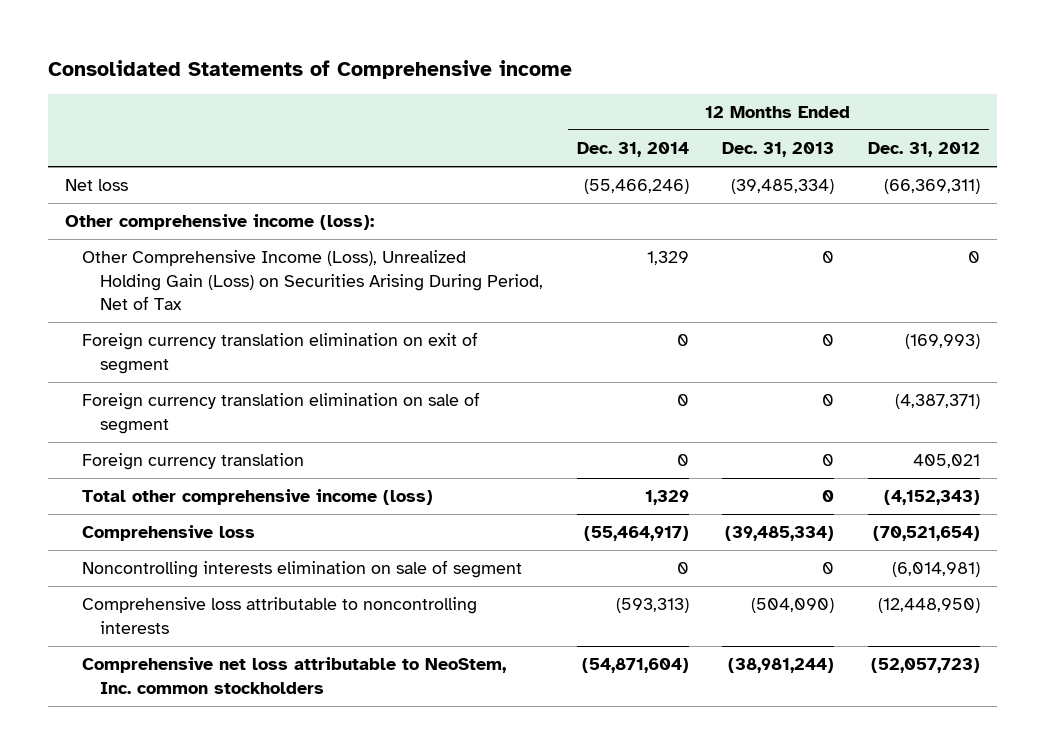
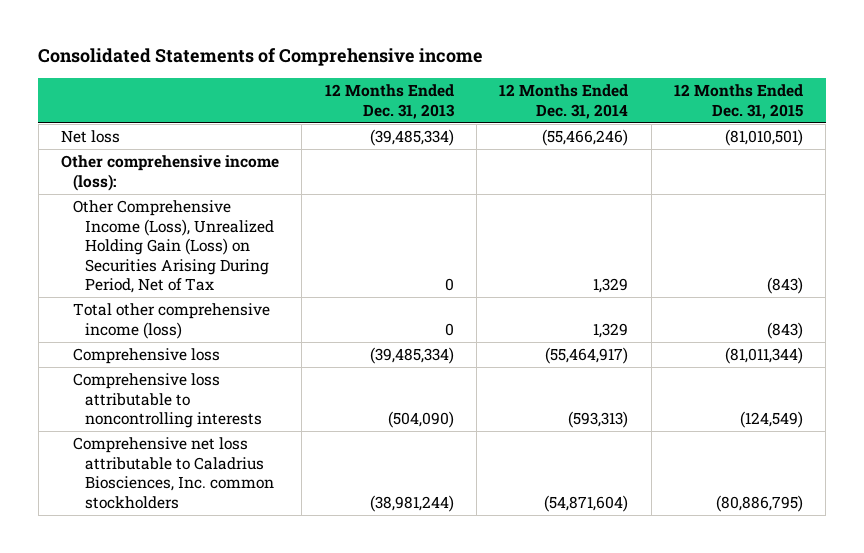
- | 12 Months Ended Dec. 31, 2014 | 12 Months Ended Dec. 31, 2013 | 12 Months Ended Dec. 31, 2012
+ | 12 Months Ended Dec. 31, 2013 | 12 Months Ended Dec. 31, 2014 | 12 Months Ended Dec. 31, 2015
- Foreign currency translation elimination on exit of segment | 0 | 0 | (169,993)
- Foreign currency translation elimination on sale of segment | 0 | 0 | (4,387,371)
- Foreign currency translation | 0 | 0 | 405,021
- Noncontrolling interests elimination on sale of segment | 0 | 0 | (6,014,981)
- Comprehensive net loss attributable to NeoStem, Inc. common stockholders | (54,871,604) | (38,981,244) | (52,057,723)
+ Comprehensive net loss attributable to Caladrius Biosciences, Inc. common stockholders | (38,981,244) | (54,871,604) | (80,886,795)

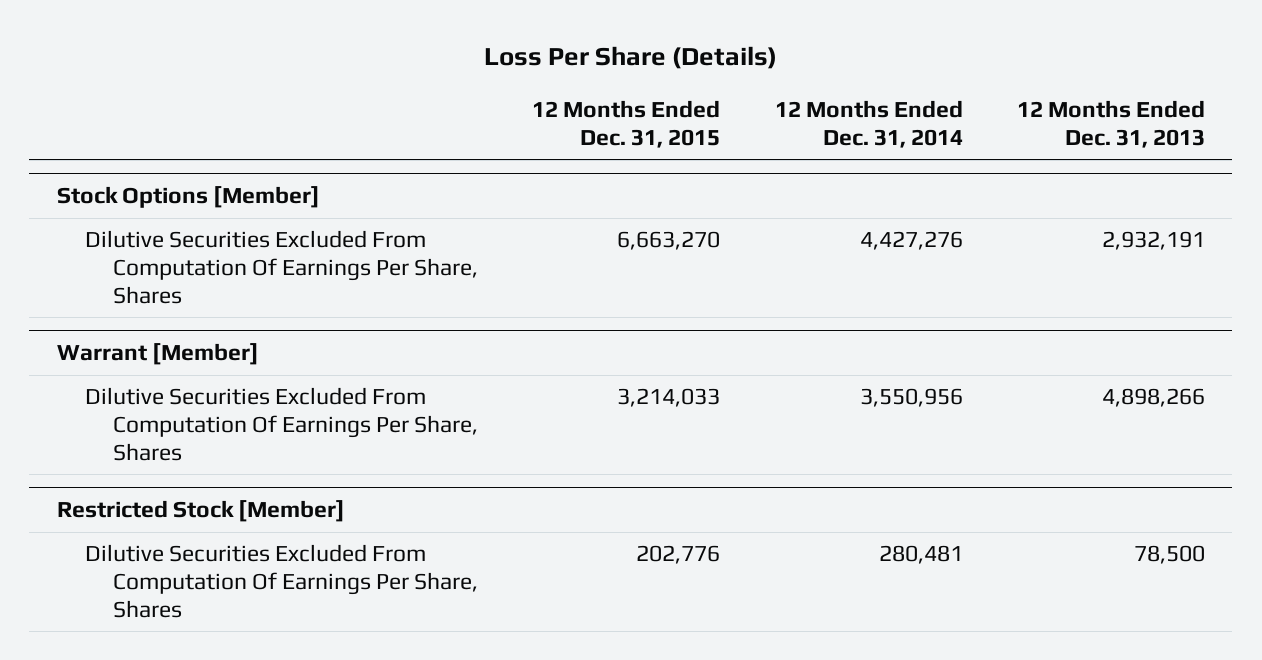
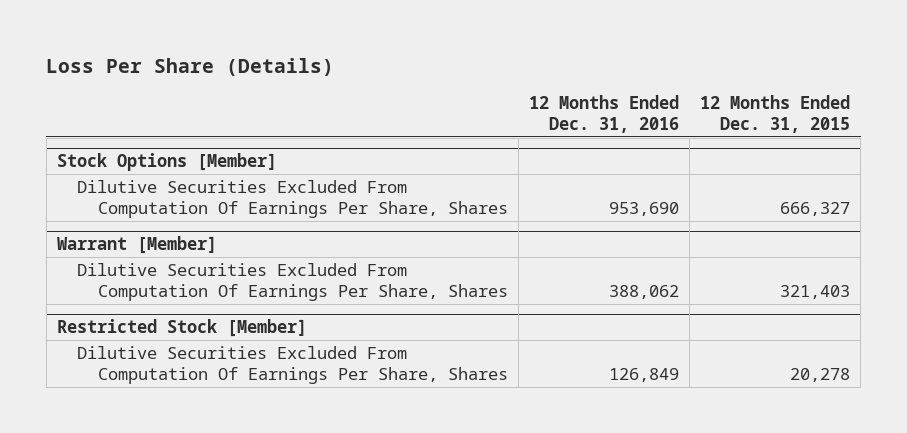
- | 12 Months Ended Dec. 31, 2015 | 12 Months Ended Dec. 31, 2014 | 12 Months Ended Dec. 31, 2013
+ | 12 Months Ended Dec. 31, 2016 | 12 Months Ended Dec. 31, 2015
@ Stock Options [Member]
- Dilutive Securities Excluded From Computation Of Earnings Per Share, Shares | 6,663,270 | 4,427,276 | 2,932,191
+ Dilutive Securities Excluded From Computation Of Earnings Per Share, Shares | 953,690 | 666,327
@ Warrant [Member]
- Dilutive Securities Excluded From Computation Of Earnings Per Share, Shares | 3,214,033 | 3,550,956 | 4,898,266
+ Dilutive Securities Excluded From Computation Of Earnings Per Share, Shares | 388,062 | 321,403
@ Restricted Stock [Member]
- Dilutive Securities Excluded From Computation Of Earnings Per Share, Shares | 202,776 | 280,481 | 78,500
+ Dilutive Securities Excluded From Computation Of Earnings Per Share, Shares | 126,849 | 20,278

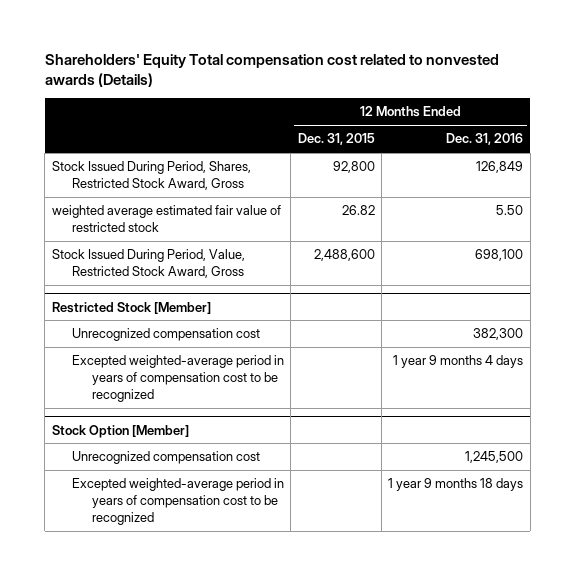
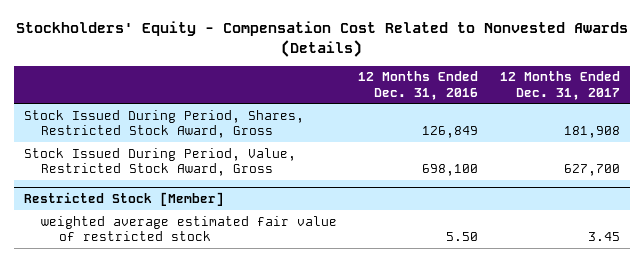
- Shareholders' Equity Total compensation cost related to nonvested awards (Details)
+ Stockholders' Equity - Compensation Cost Related to Nonvested Awards (Details)
- | 12 Months Ended Dec. 31, 2015 | 12 Months Ended Dec. 31, 2016
+ | 12 Months Ended Dec. 31, 2016 | 12 Months Ended Dec. 31, 2017
- weighted average estimated fair value of restricted stock | 26.82 | 5.50
@ Restricted Stock [Member]
- Unrecognized compensation cost | | 382,300
- Excepted weighted-average period in years of compensation cost to be recognized | | 1 year 9 months 4 days
- Stock Option [Member]
- Unrecognized compensation cost | | 1,245,500
- Excepted weighted-average period in years of compensation cost to be recognized | | 1 year 9 months 18 days
@ Restricted Stock [Member]
+ weighted average estimated fair value of restricted stock | 5.50 | 3.45

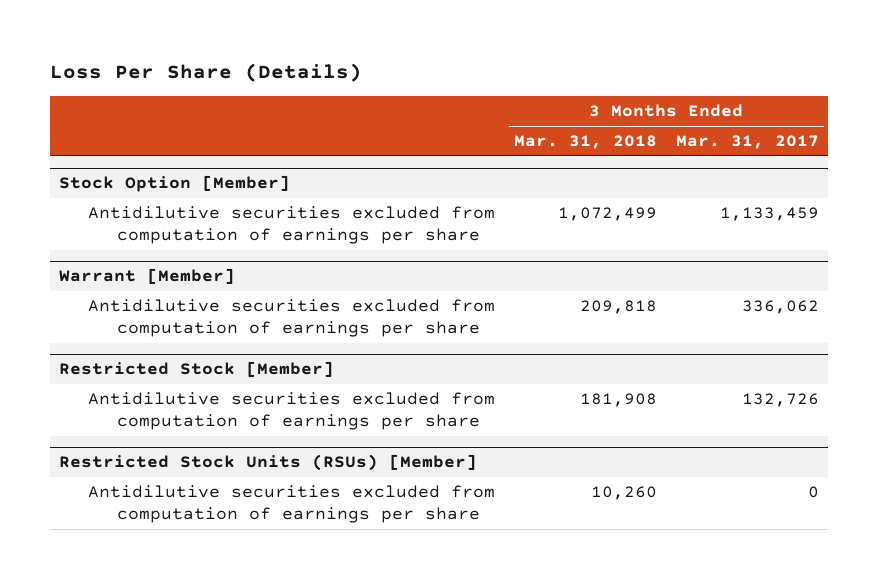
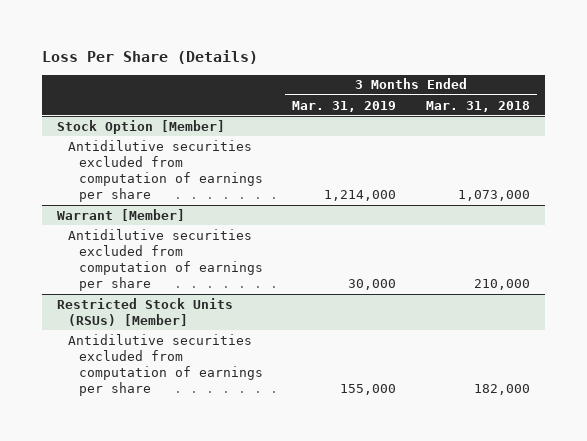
- | 3 Months Ended Mar. 31, 2018 | 3 Months Ended Mar. 31, 2017
+ | 3 Months Ended Mar. 31, 2019 | 3 Months Ended Mar. 31, 2018
@ Stock Option [Member]
- Antidilutive securities excluded from computation of earnings per share | 1,072,499 | 1,133,459
+ Antidilutive securities excluded from computation of earnings per share | 1,214,000 | 1,073,000
@ Warrant [Member]
- Antidilutive securities excluded from computation of earnings per share | 209,818 | 336,062
- Restricted Stock [Member]
- Antidilutive securities excluded from computation of earnings per share | 181,908 | 132,726
@ Warrant [Member]
+ Antidilutive securities excluded from computation of earnings per share | 30,000 | 210,000
@ Restricted Stock Units (RSUs) [Member]
- Antidilutive securities excluded from computation of earnings per share | 10,260 | 0
+ Antidilutive securities excluded from computation of earnings per share | 155,000 | 182,000

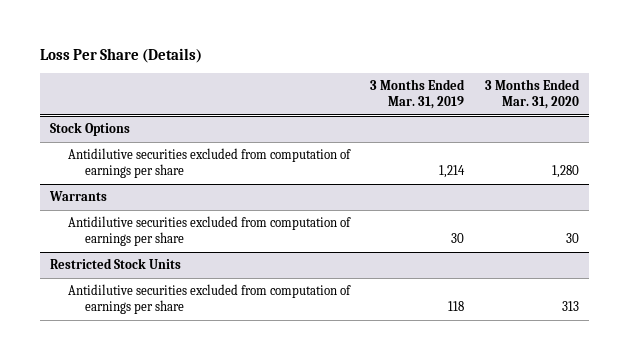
- | 3 Months Ended Mar. 31, 2019 | 3 Months Ended Mar. 31, 2018
+ | 3 Months Ended Mar. 31, 2019 | 3 Months Ended Mar. 31, 2020
- Stock Option [Member]
- Antidilutive securities excluded from computation of earnings per share | 1,214,000 | 1,073,000
- Warrant [Member]
- Antidilutive securities excluded from computation of earnings per share | 30,000 | 210,000
- Restricted Stock Units (RSUs) [Member]
- Antidilutive securities excluded from computation of earnings per share | 155,000 | 182,000
+ Stock Options
+ Antidilutive securities excluded from computation of earnings per share | 1,214 | 1,280
+ Warrants
+ Antidilutive securities excluded from computation of earnings per share | 30 | 30
+ Restricted Stock Units
+ Antidilutive securities excluded from computation of earnings per share | 118 | 313

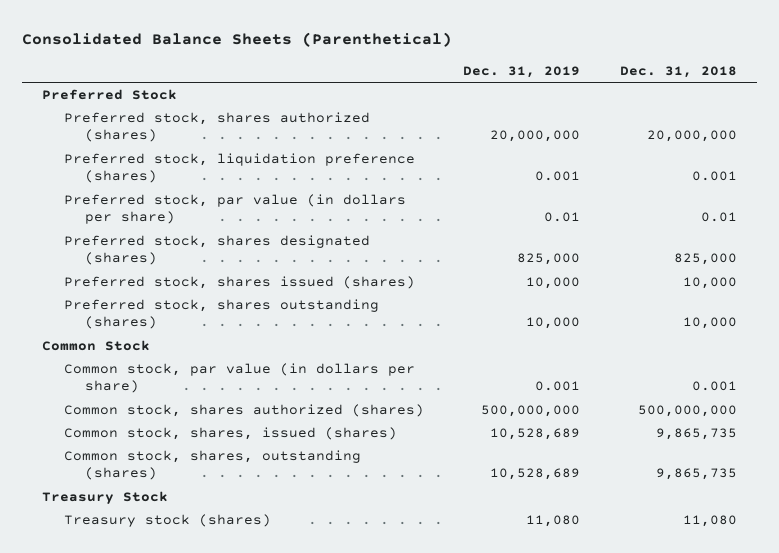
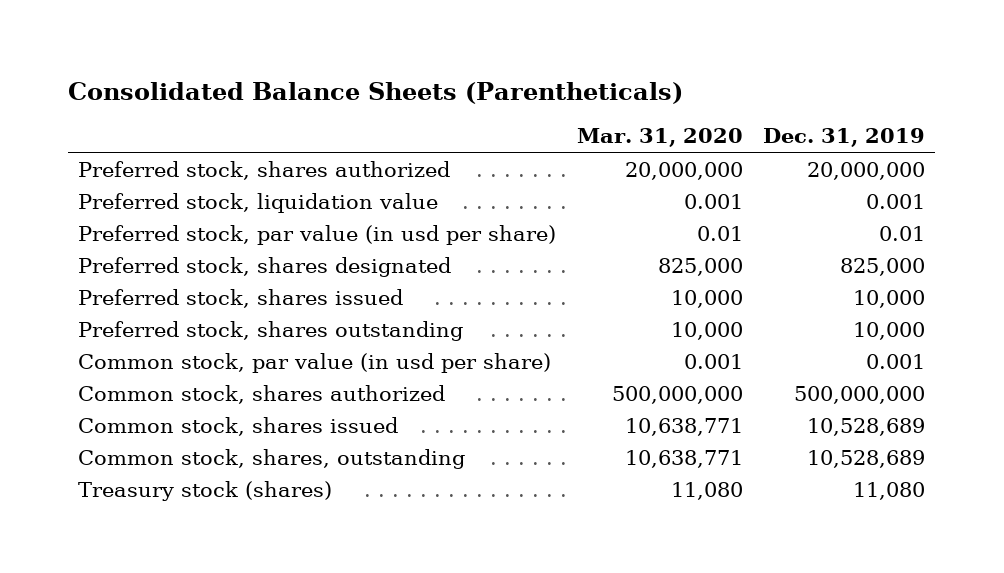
- Consolidated Balance Sheets (Parenthetical)
+ Consolidated Balance Sheets (Parentheticals)
- | Dec. 31, 2019 | Dec. 31, 2018
+ | Mar. 31, 2020 | Dec. 31, 2019
- Preferred Stock
- Preferred stock, shares authorized (shares) | 20,000,000 | 20,000,000
- Preferred stock, liquidation preference (shares) | 0.001 | 0.001
- Preferred stock, par value (in dollars per share) | 0.01 | 0.01
- Preferred stock, shares designated (shares) | 825,000 | 825,000
- Preferred stock, shares issued (shares) | 10,000 | 10,000
- Preferred stock, shares outstanding (shares) | 10,000 | 10,000
- Common Stock
- Common stock, par value (in dollars per share) | 0.001 | 0.001
- Common stock, shares authorized (shares) | 500,000,000 | 500,000,000
- Common stock, shares, issued (shares) | 10,528,689 | 9,865,735
- Common stock, shares, outstanding (shares) | 10,528,689 | 9,865,735
- Treasury Stock
+ Preferred stock, shares authorized | 20,000,000 | 20,000,000
+ Preferred stock, liquidation value | 0.001 | 0.001
+ Preferred stock, par value (in usd per share) | 0.01 | 0.01
+ Preferred stock, shares designated | 825,000 | 825,000
+ Preferred stock, shares issued | 10,000 | 10,000
+ Preferred stock, shares outstanding | 10,000 | 10,000
+ Common stock, par value (in usd per share) | 0.001 | 0.001
+ Common stock, shares authorized | 500,000,000 | 500,000,000
+ Common stock, shares issued | 10,638,771 | 10,528,689
+ Common stock, shares, outstanding | 10,638,771 | 10,528,689

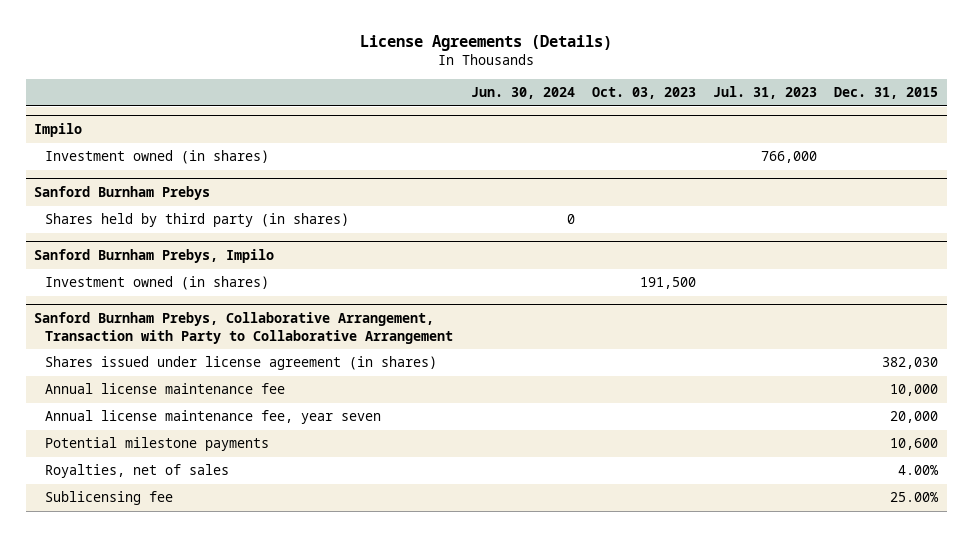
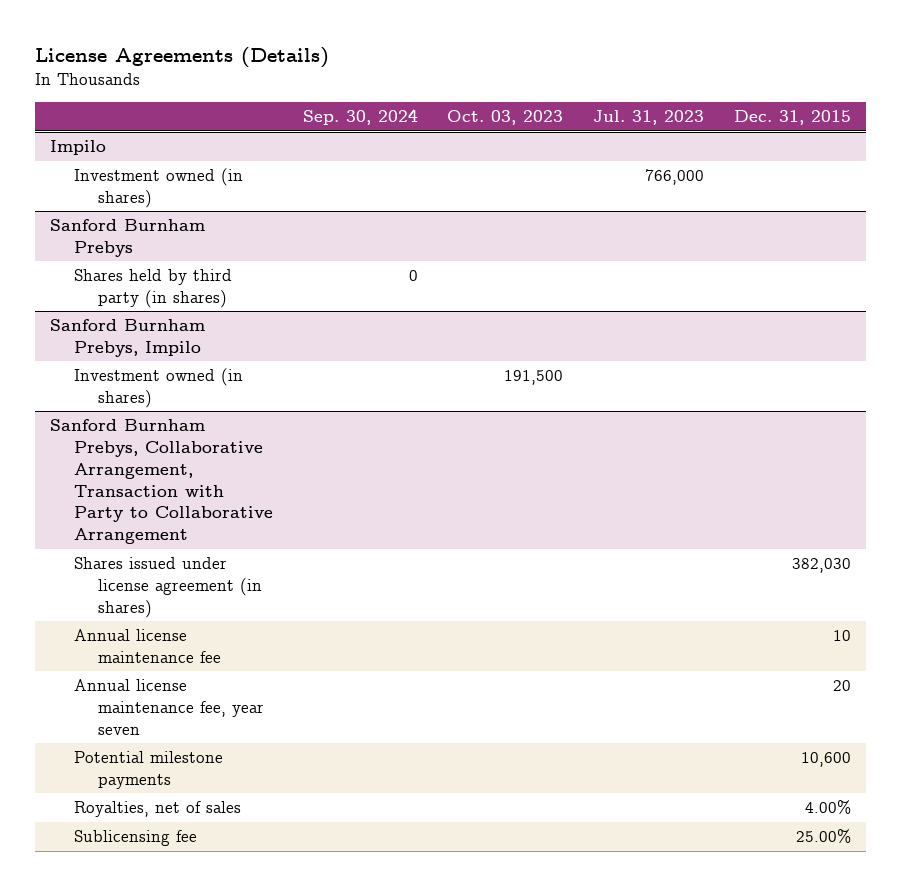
- | Jun. 30, 2024 | Oct. 03, 2023 | Jul. 31, 2023 | Dec. 31, 2015
+ | Sep. 30, 2024 | Oct. 03, 2023 | Jul. 31, 2023 | Dec. 31, 2015
@ Sanford Burnham Prebys, Collaborative Arrangement, Transaction with Party to Collaborative Arrangement
- Annual license maintenance fee | | | | 10,000
- Annual license maintenance fee, year seven | | | | 20,000
+ Annual license maintenance fee | | | | 10
+ Annual license maintenance fee, year seven | | | | 20

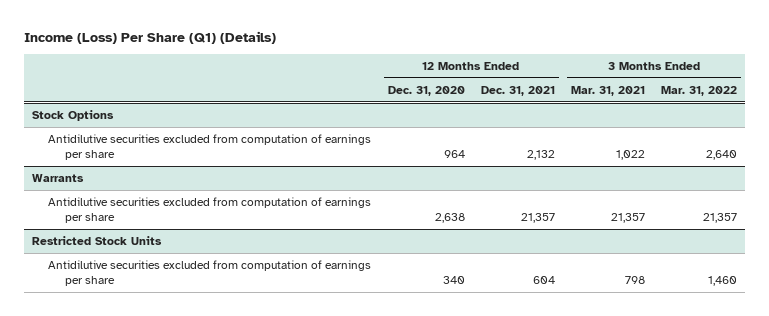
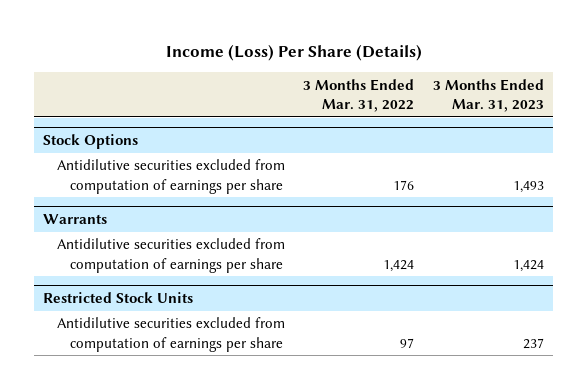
- Income (Loss) Per Share (Q1) (Details)
+ Income (Loss) Per Share (Details)
- | 12 Months Ended Dec. 31, 2020 | 12 Months Ended Dec. 31, 2021 | 3 Months Ended Mar. 31, 2021 | 3 Months Ended Mar. 31, 2022
+ | 3 Months Ended Mar. 31, 2022 | 3 Months Ended Mar. 31, 2023
@ Stock Options
- Antidilutive securities excluded from computation of earnings per share | 964 | 2,132 | 1,022 | 2,640
+ Antidilutive securities excluded from computation of earnings per share | 176 | 1,493
@ Warrants
- Antidilutive securities excluded from computation of earnings per share | 2,638 | 21,357 | 21,357 | 21,357
+ Antidilutive securities excluded from computation of earnings per share | 1,424 | 1,424
@ Restricted Stock Units
- Antidilutive securities excluded from computation of earnings per share | 340 | 604 | 798 | 1,460
+ Antidilutive securities excluded from computation of earnings per share | 97 | 237

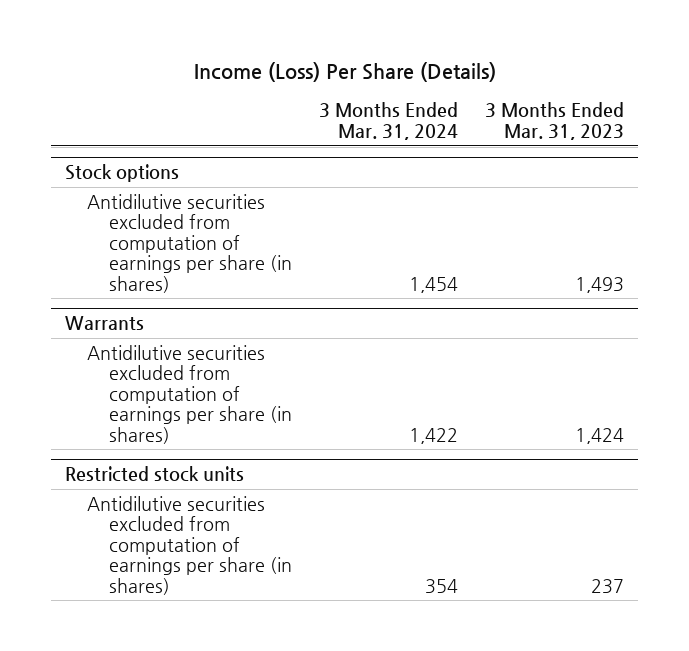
- | 3 Months Ended Mar. 31, 2022 | 3 Months Ended Mar. 31, 2023
+ | 3 Months Ended Mar. 31, 2024 | 3 Months Ended Mar. 31, 2023
- Stock Options
- Antidilutive securities excluded from computation of earnings per share | 176 | 1,493
+ Stock options
+ Antidilutive securities excluded from computation of earnings per share (in shares) | 1,454 | 1,493
@ Warrants
- Antidilutive securities excluded from computation of earnings per share | 1,424 | 1,424
- Restricted Stock Units
- Antidilutive securities excluded from computation of earnings per share | 97 | 237
@ Warrants
+ Antidilutive securities excluded from computation of earnings per share (in shares) | 1,422 | 1,424
+ Restricted stock units
+ Antidilutive securities excluded from computation of earnings per share (in shares) | 354 | 237

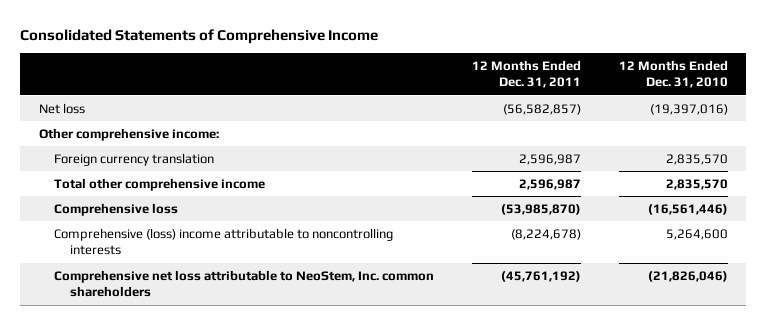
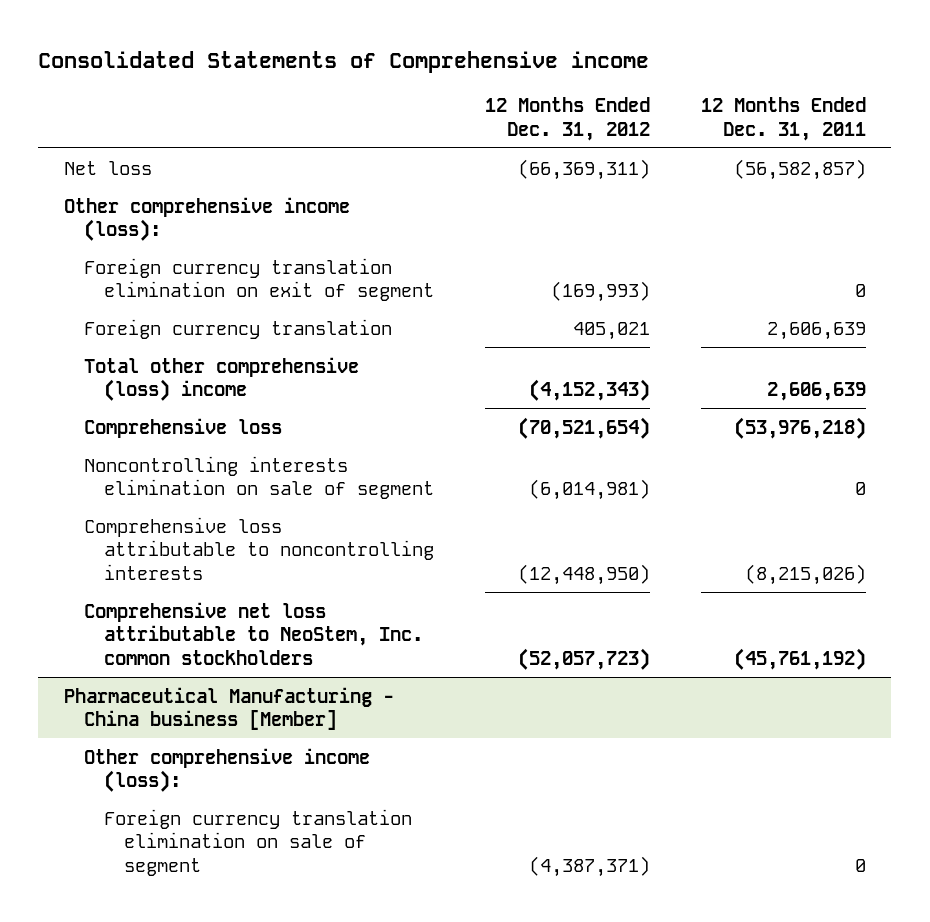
- Consolidated Statements of Comprehensive Income
+ Consolidated Statements of Comprehensive income
- | 12 Months Ended Dec. 31, 2011 | 12 Months Ended Dec. 31, 2010
+ | 12 Months Ended Dec. 31, 2012 | 12 Months Ended Dec. 31, 2011
- Other comprehensive income:
- Foreign currency translation | 2,596,987 | 2,835,570
- Total other comprehensive income | 2,596,987 | 2,835,570
- Comprehensive loss | (53,985,870) | (16,561,446)
- Comprehensive (loss) income attributable to noncontrolling interests | (8,224,678) | 5,264,600
- Comprehensive net loss attributable to NeoStem, Inc. common shareholders | (45,761,192) | (21,826,046)
+ Other comprehensive income (loss):
+ Foreign currency translation elimination on exit of segment | (169,993) | 0
+ Foreign currency translation | 405,021 | 2,606,639
+ Total other comprehensive (loss) income | (4,152,343) | 2,606,639
+ Comprehensive loss | (70,521,654) | (53,976,218)
+ Noncontrolling interests elimination on sale of segment | (6,014,981) | 0
+ Comprehensive loss attributable to noncontrolling interests | (12,448,950) | (8,215,026)
+ Comprehensive net loss attributable to NeoStem, Inc. common stockholders | (52,057,723) | (45,761,192)
+ Pharmaceutical Manufacturing - China business [Member]
+ Other comprehensive income (loss):
+ Foreign currency translation elimination on sale of segment | (4,387,371) | 0

